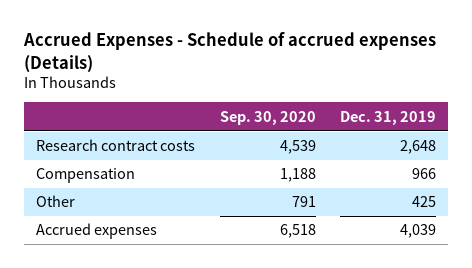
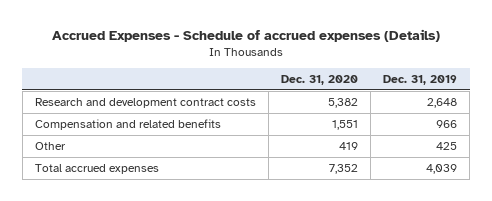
- | Sep. 30, 2020 | Dec. 31, 2019
+ | Dec. 31, 2020 | Dec. 31, 2019
- Research contract costs | 4,539 | 2,648
- Compensation | 1,188 | 966
+ Research and development contract costs | 5,382 | 2,648
+ Compensation and related benefits | 1,551 | 966
- Accrued expenses | 6,518 | 4,039
+ Total accrued expenses | 7,352 | 4,039

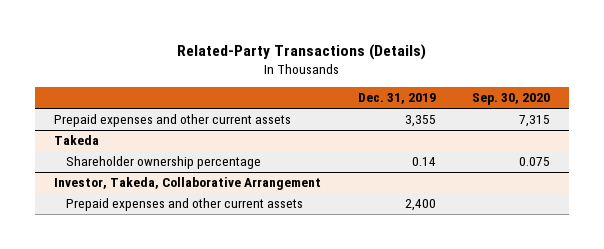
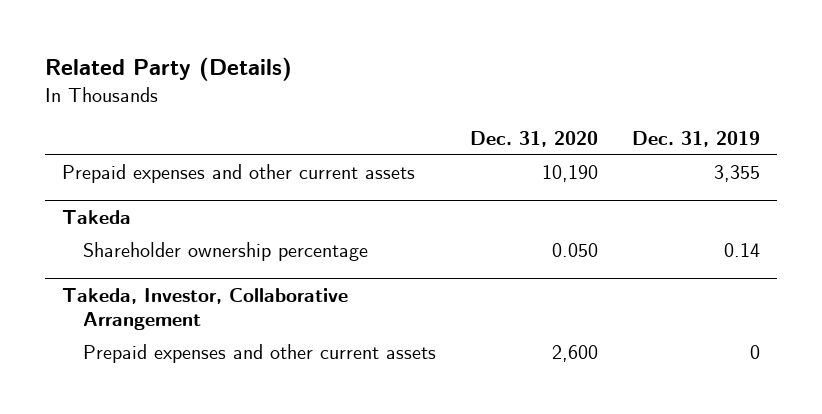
- Related-Party Transactions (Details)
+ Related Party (Details)
- | Dec. 31, 2019 | Sep. 30, 2020
+ | Dec. 31, 2020 | Dec. 31, 2019
- Investor, Takeda, Collaborative Arrangement
- Prepaid expenses and other current assets | 2,400 |
+ Takeda, Investor, Collaborative Arrangement
+ Prepaid expenses and other current assets | 2,600 | 0

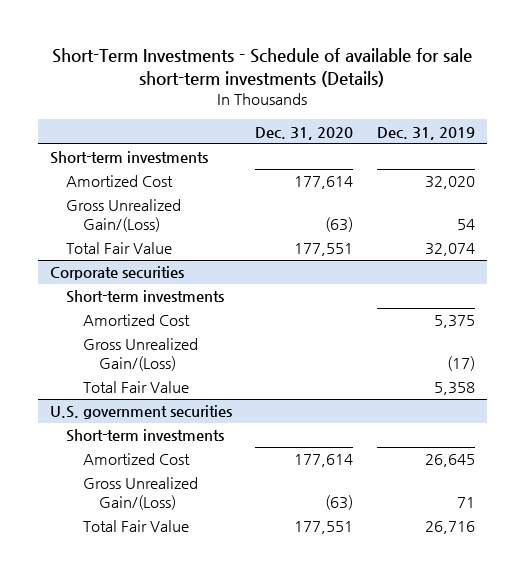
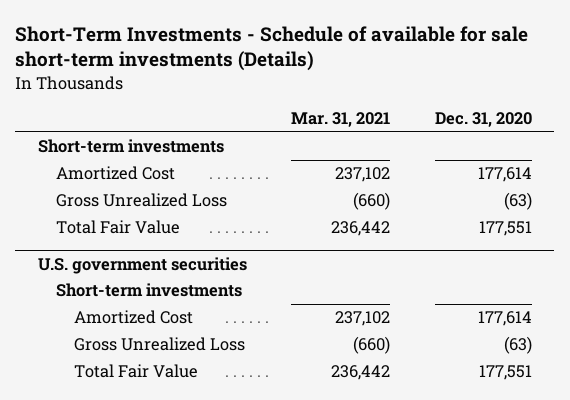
- | Dec. 31, 2020 | Dec. 31, 2019
+ | Mar. 31, 2021 | Dec. 31, 2020
- Gross Unrealized Gain/(Loss) | (63) | 54
+ Gross Unrealized Loss | (660) | (63)
- Corporate securities
- Short-term investments
- Amortized Cost | | 5,375
- Gross Unrealized Gain/(Loss) | | (17)
- Total Fair Value | | 5,358
@ U.S. government securities
- Gross Unrealized Gain/(Loss) | (63) | 71
+ Gross Unrealized Loss | (660) | (63)

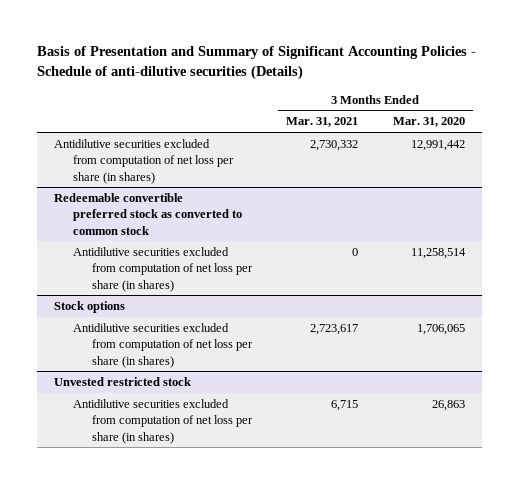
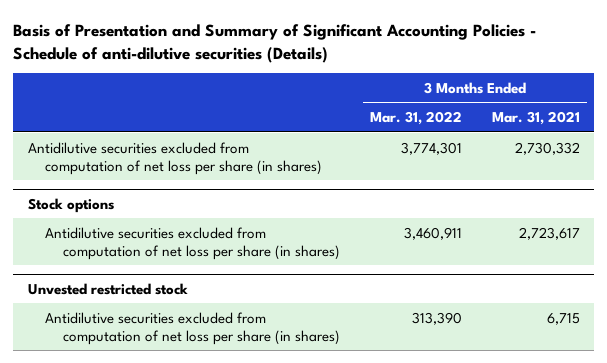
- | 3 Months Ended Mar. 31, 2021 | 3 Months Ended Mar. 31, 2020
+ | 3 Months Ended Mar. 31, 2022 | 3 Months Ended Mar. 31, 2021
- Redeemable convertible preferred stock as converted to common stock
- Antidilutive securities excluded from computation of net loss per share (in shares) | 0 | 11,258,514

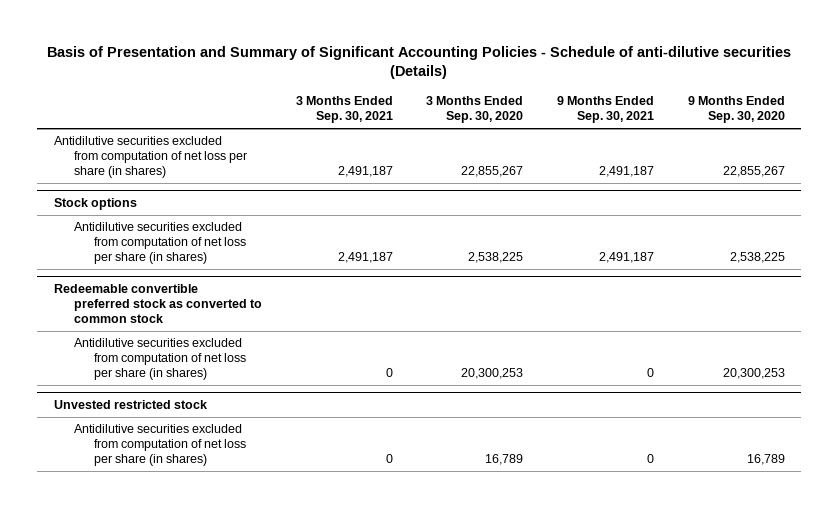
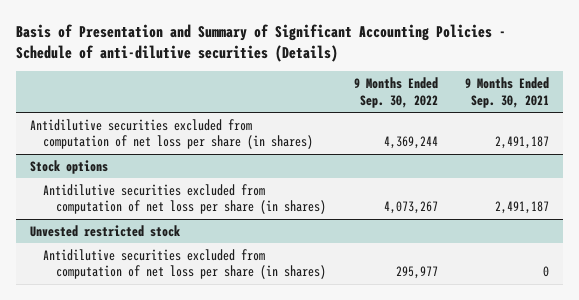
- | 3 Months Ended Sep. 30, 2021 | 3 Months Ended Sep. 30, 2020 | 9 Months Ended Sep. 30, 2021 | 9 Months Ended Sep. 30, 2020
+ | 9 Months Ended Sep. 30, 2022 | 9 Months Ended Sep. 30, 2021
- Redeemable convertible preferred stock as converted to common stock
- Antidilutive securities excluded from computation of net loss per share (in shares) | 0 | 20,300,253 | 0 | 20,300,253

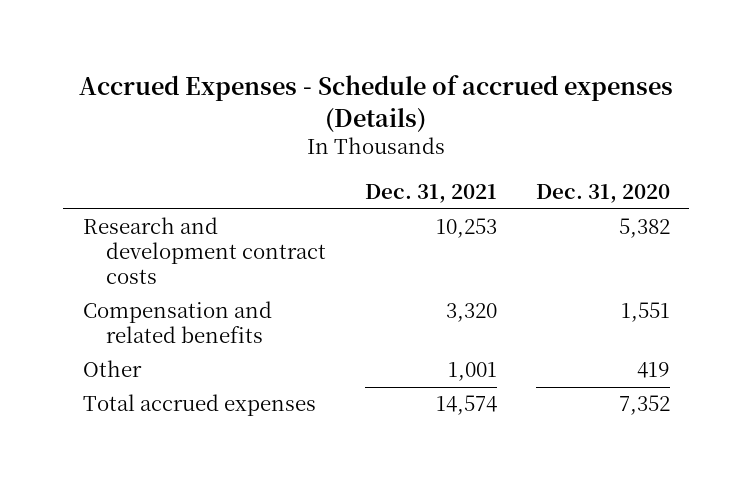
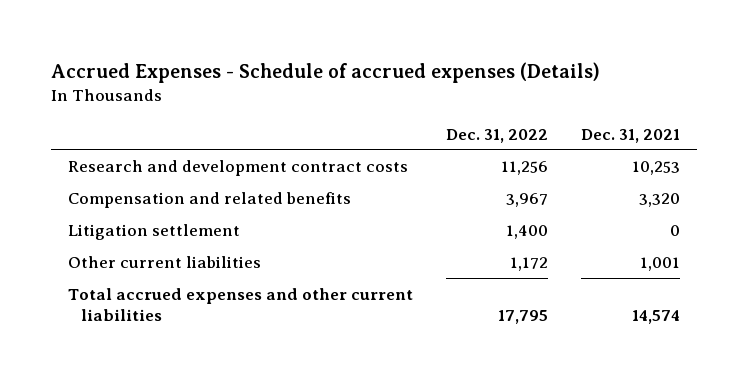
- | Dec. 31, 2021 | Dec. 31, 2020
+ | Dec. 31, 2022 | Dec. 31, 2021
- Other | 1,001 | 419
- Total accrued expenses | 14,574 | 7,352
+ Litigation settlement | 1,400 | 0
+ Other current liabilities | 1,172 | 1,001
+ Total accrued expenses and other current liabilities | 17,795 | 14,574

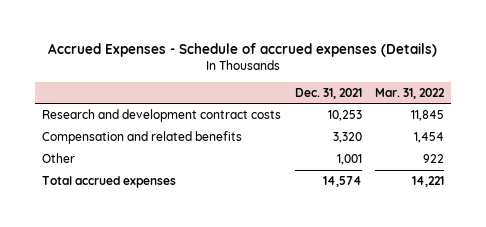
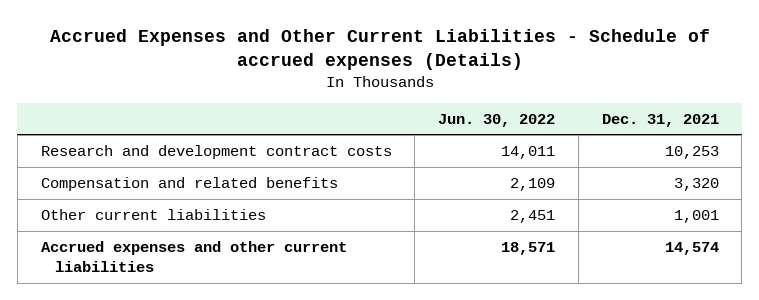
- Accrued Expenses - Schedule of accrued expenses (Details)
+ Accrued Expenses and Other Current Liabilities - Schedule of accrued expenses (Details)
- | Dec. 31, 2021 | Mar. 31, 2022
+ | Jun. 30, 2022 | Dec. 31, 2021
- Other | 1,001 | 922
- Total accrued expenses | 14,574 | 14,221
+ Other current liabilities | 2,451 | 1,001
+ Accrued expenses and other current liabilities | 18,571 | 14,574

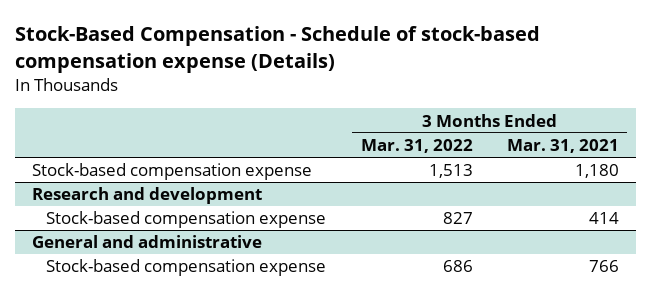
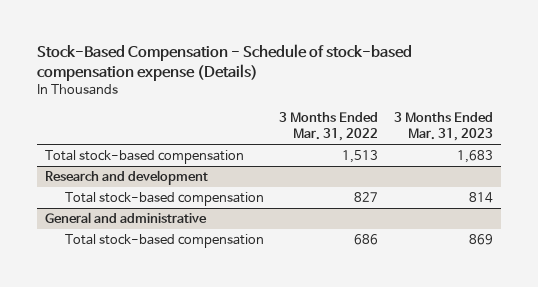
- | 3 Months Ended Mar. 31, 2022 | 3 Months Ended Mar. 31, 2021
+ | 3 Months Ended Mar. 31, 2022 | 3 Months Ended Mar. 31, 2023
- Stock-based compensation expense | 1,513 | 1,180
+ Total stock-based compensation | 1,513 | 1,683
@ Research and development
- Stock-based compensation expense | 827 | 414
+ Total stock-based compensation | 827 | 814
@ General and administrative
- Stock-based compensation expense | 686 | 766
+ Total stock-based compensation | 686 | 869

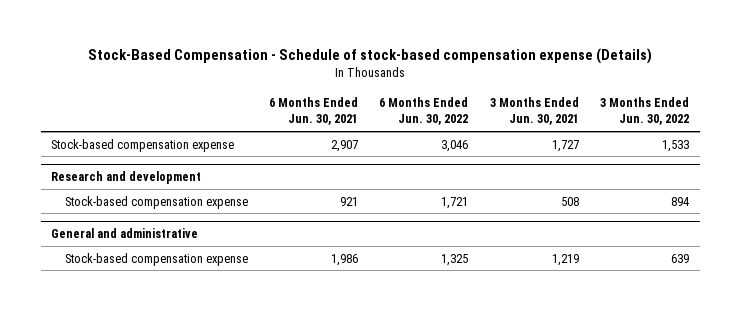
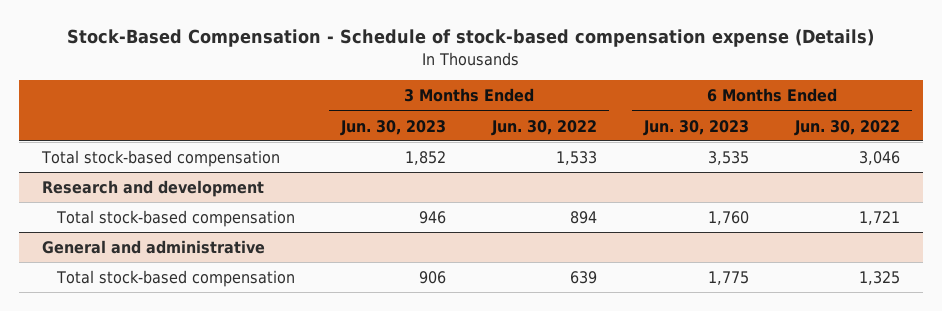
- | 6 Months Ended Jun. 30, 2021 | 6 Months Ended Jun. 30, 2022 | 3 Months Ended Jun. 30, 2021 | 3 Months Ended Jun. 30, 2022
+ | 3 Months Ended Jun. 30, 2023 | 3 Months Ended Jun. 30, 2022 | 6 Months Ended Jun. 30, 2023 | 6 Months Ended Jun. 30, 2022
- Stock-based compensation expense | 2,907 | 3,046 | 1,727 | 1,533
+ Total stock-based compensation | 1,852 | 1,533 | 3,535 | 3,046
@ Research and development
- Stock-based compensation expense | 921 | 1,721 | 508 | 894
+ Total stock-based compensation | 946 | 894 | 1,760 | 1,721
@ General and administrative
- Stock-based compensation expense | 1,986 | 1,325 | 1,219 | 639
+ Total stock-based compensation | 906 | 639 | 1,775 | 1,325

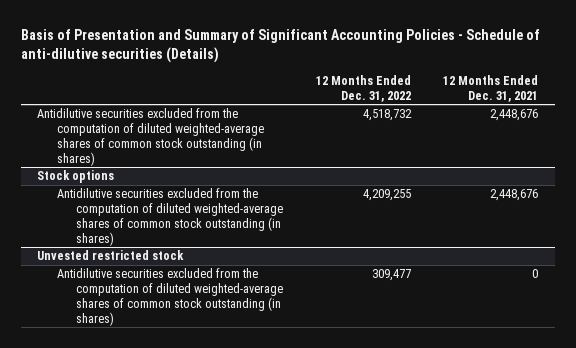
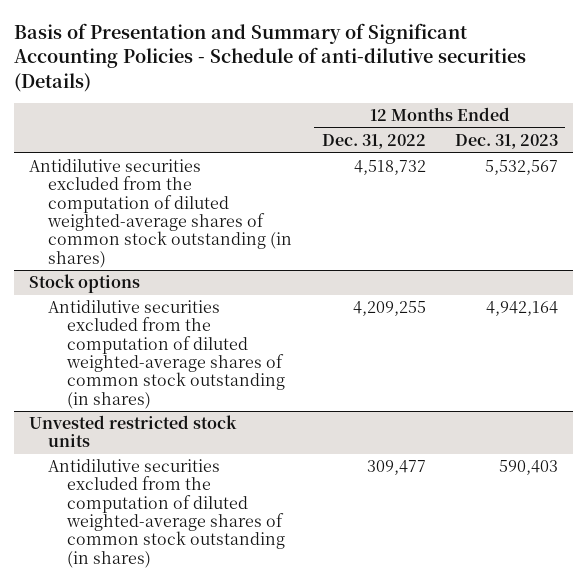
- | 12 Months Ended Dec. 31, 2022 | 12 Months Ended Dec. 31, 2021
+ | 12 Months Ended Dec. 31, 2022 | 12 Months Ended Dec. 31, 2023
- Unvested restricted stock
+ Unvested restricted stock units

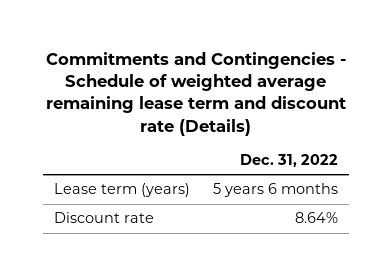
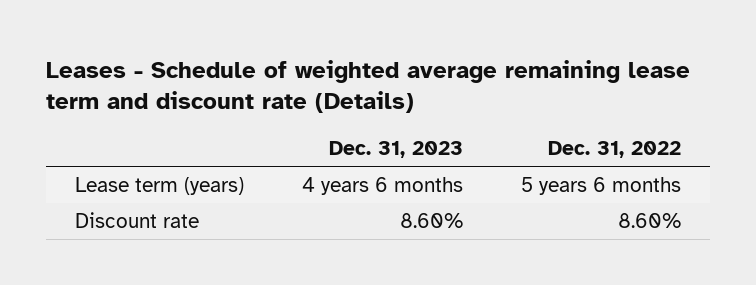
- Commitments and Contingencies - Schedule of weighted average remaining lease term and discount rate (Details)
+ Leases - Schedule of weighted average remaining lease term and discount rate (Details)
- | Dec. 31, 2022
+ | Dec. 31, 2023 | Dec. 31, 2022
- Discount rate | 8.64%
+ Discount rate | 8.60% | 8.60%

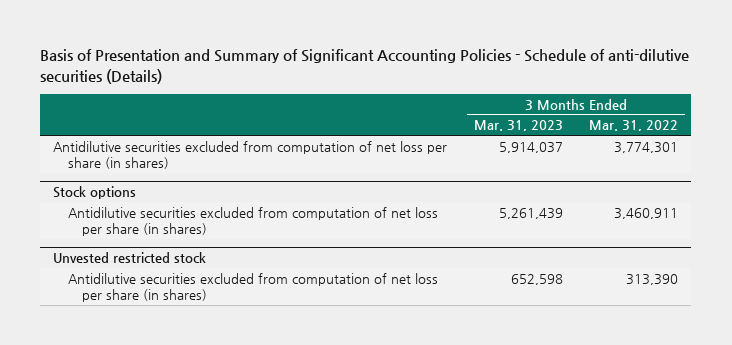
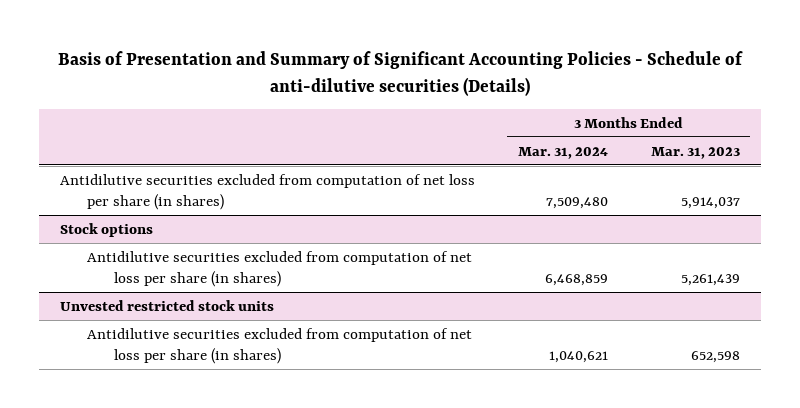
- | 3 Months Ended Mar. 31, 2023 | 3 Months Ended Mar. 31, 2022
+ | 3 Months Ended Mar. 31, 2024 | 3 Months Ended Mar. 31, 2023
- Unvested restricted stock
+ Unvested restricted stock units

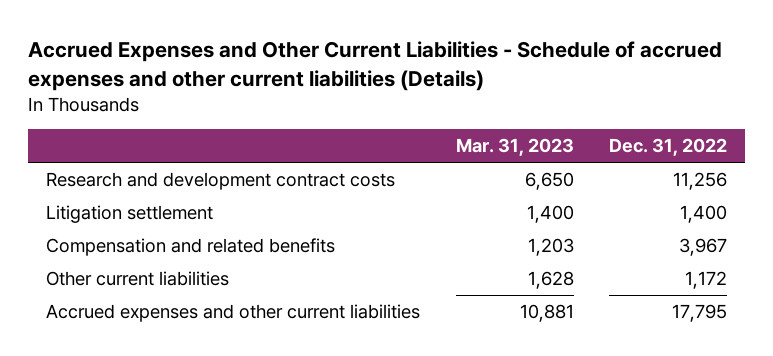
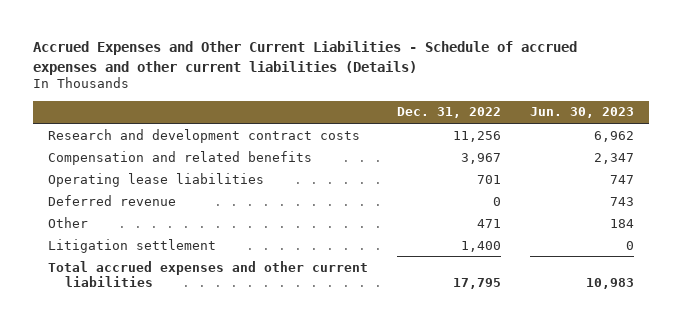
- | Mar. 31, 2023 | Dec. 31, 2022
+ | Dec. 31, 2022 | Jun. 30, 2023
- Other current liabilities | 1,628 | 1,172
- Accrued expenses and other current liabilities | 10,881 | 17,795
+ Operating lease liabilities | 701 | 747
+ Deferred revenue | 0 | 743
+ Other | 471 | 184
moved down: Litigation settlement | 1,400 | 0
+ Total accrued expenses and other current liabilities | 17,795 | 10,983

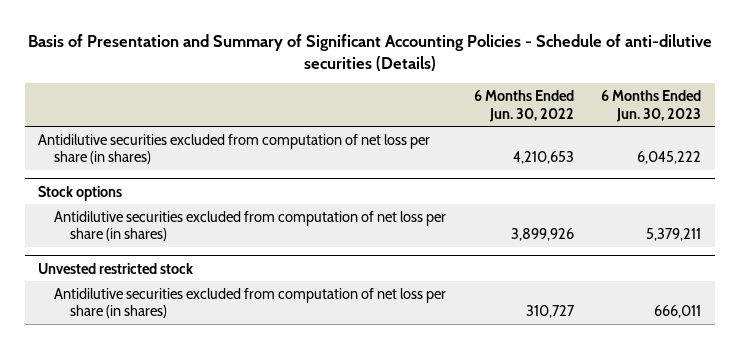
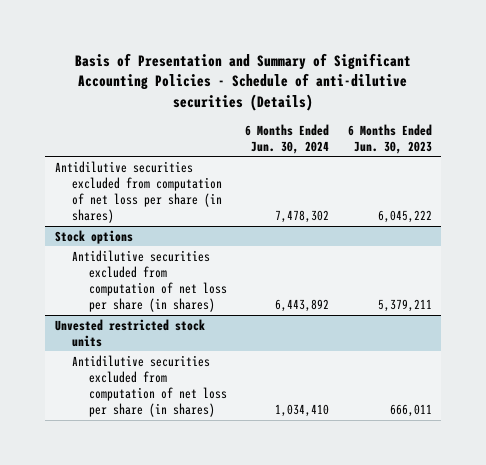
- | 6 Months Ended Jun. 30, 2022 | 6 Months Ended Jun. 30, 2023
+ | 6 Months Ended Jun. 30, 2024 | 6 Months Ended Jun. 30, 2023
- Unvested restricted stock
+ Unvested restricted stock units

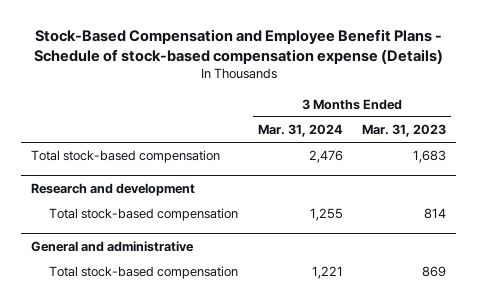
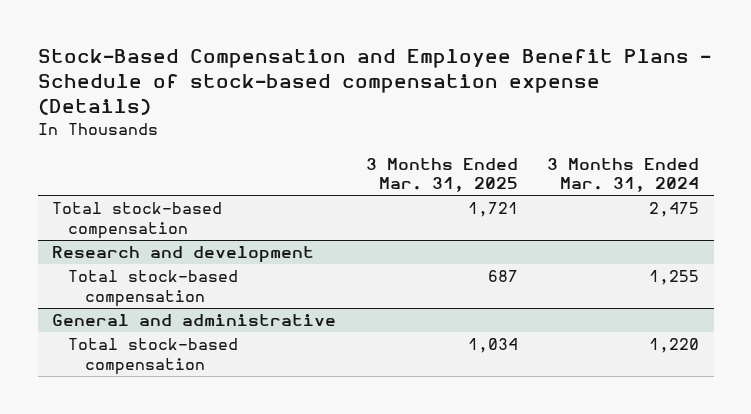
- | 3 Months Ended Mar. 31, 2024 | 3 Months Ended Mar. 31, 2023
+ | 3 Months Ended Mar. 31, 2025 | 3 Months Ended Mar. 31, 2024
- Total stock-based compensation | 2,476 | 1,683
+ Total stock-based compensation | 1,721 | 2,475
@ General and administrative
- Total stock-based compensation | 1,221 | 869
+ Total stock-based compensation | 1,034 | 1,220

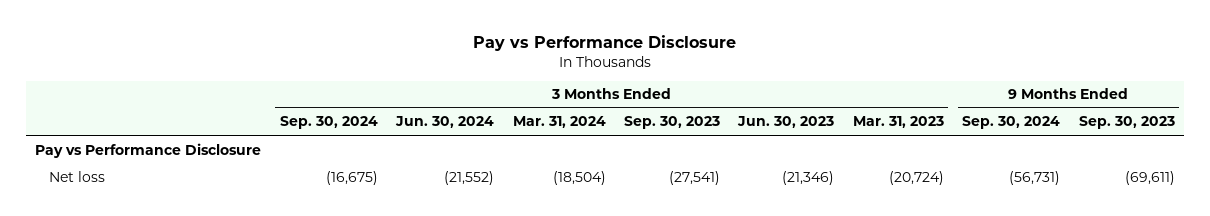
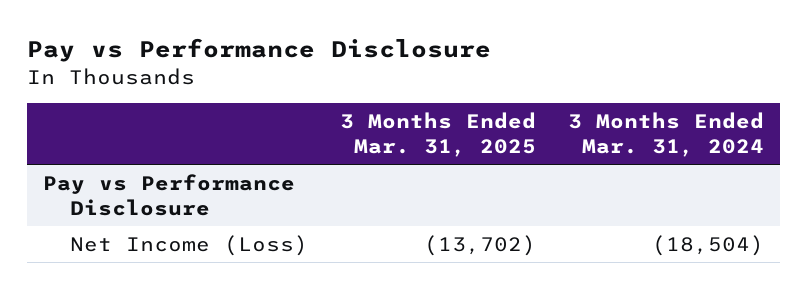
- | 3 Months Ended Sep. 30, 2024 | 3 Months Ended Jun. 30, 2024 | 3 Months Ended Mar. 31, 2024 | 3 Months Ended Sep. 30, 2023 | 3 Months Ended Jun. 30, 2023 | 3 Months Ended Mar. 31, 2023 | 9 Months Ended Sep. 30, 2024 | 9 Months Ended Sep. 30, 2023
+ | 3 Months Ended Mar. 31, 2025 | 3 Months Ended Mar. 31, 2024
- Net loss | (16,675) | (21,552) | (18,504) | (27,541) | (21,346) | (20,724) | (56,731) | (69,611)
+ Net Income (Loss) | (13,702) | (18,504)

